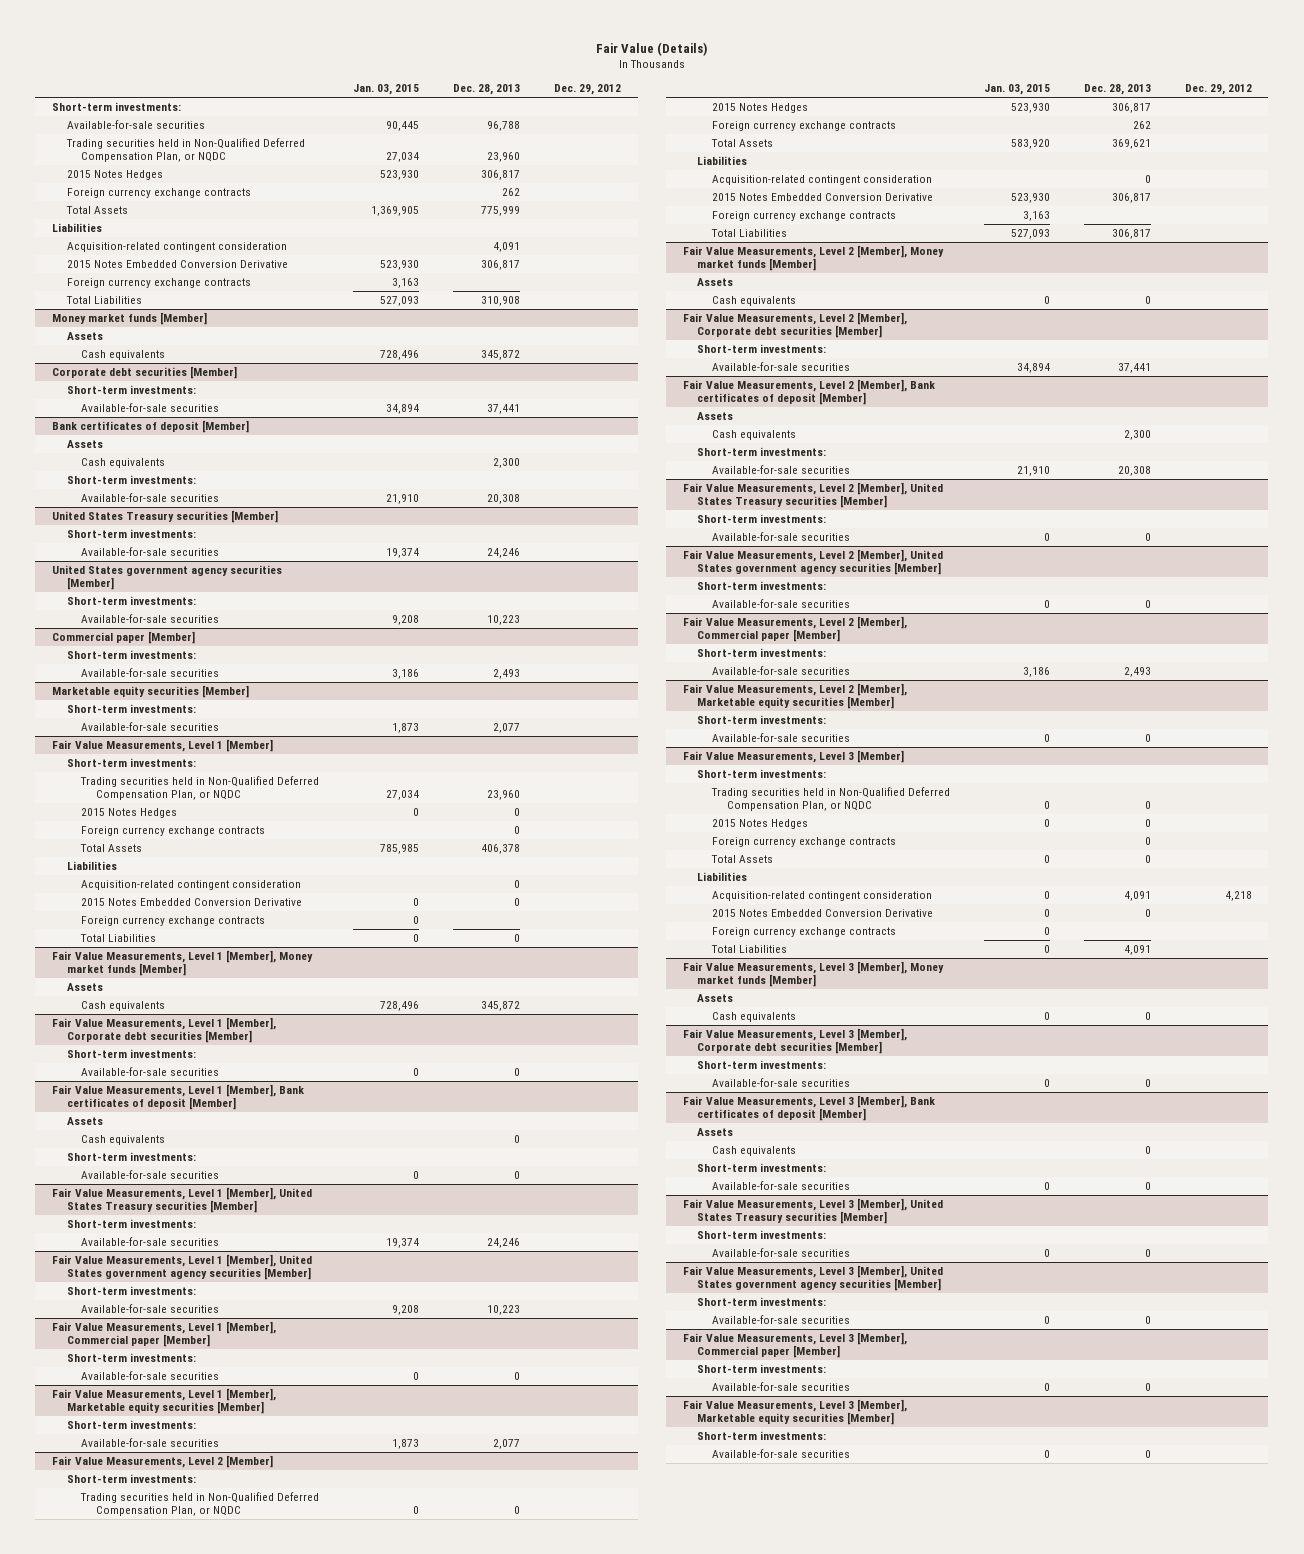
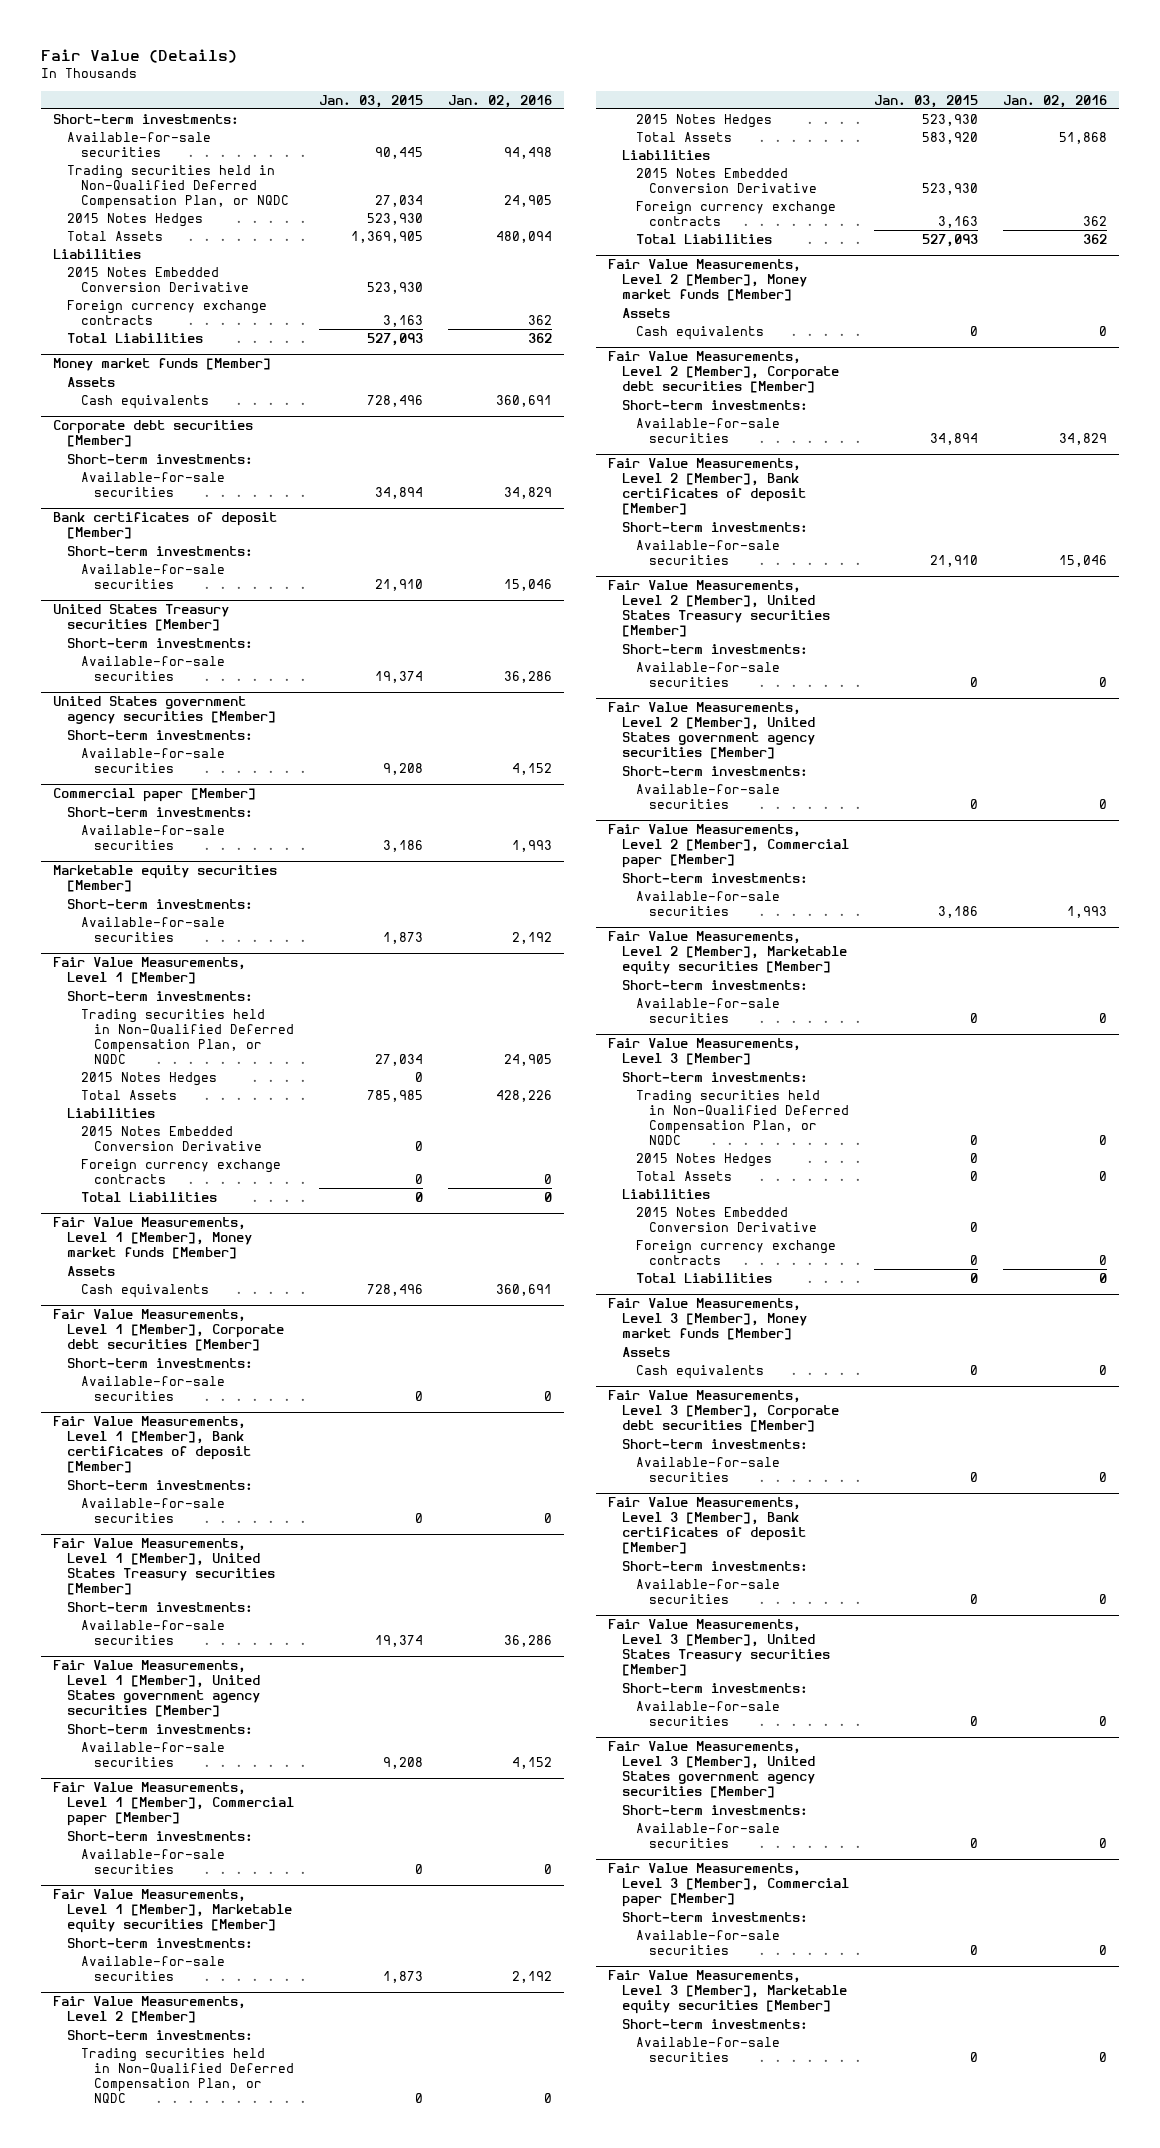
- | Jan. 03, 2015 | Dec. 28, 2013 | Dec. 29, 2012
+ | Jan. 03, 2015 | Jan. 02, 2016
- Foreign currency exchange contracts | | 262 |
- Acquisition-related contingent consideration | | 4,091 |
@ Bank certificates of deposit [Member]
- Assets
- Cash equivalents | | 2,300 |
@ Fair Value Measurements, Level 1 [Member]
- Foreign currency exchange contracts | | 0 |
- Acquisition-related contingent consideration | | 0 |
@ Fair Value Measurements, Level 1 [Member], Bank certificates of deposit [Member]
- Assets
- Cash equivalents | | 0 |
@ Fair Value Measurements, Level 2 [Member]
- Foreign currency exchange contracts | | 262 |
- Acquisition-related contingent consideration | | 0 |
@ Fair Value Measurements, Level 2 [Member], Bank certificates of deposit [Member]
- Assets
- Cash equivalents | | 2,300 |
@ Fair Value Measurements, Level 3 [Member]
- Foreign currency exchange contracts | | 0 |
- Acquisition-related contingent consideration | 0 | 4,091 | 4,218
@ Fair Value Measurements, Level 3 [Member], Bank certificates of deposit [Member]
- Assets
- Cash equivalents | | 0 |

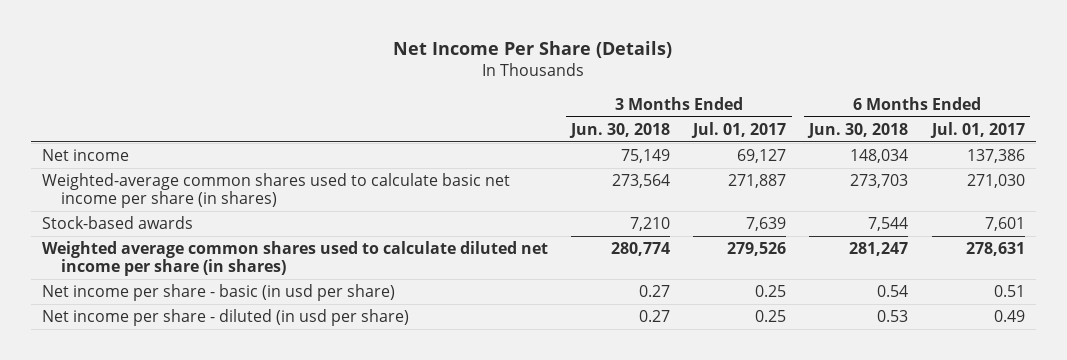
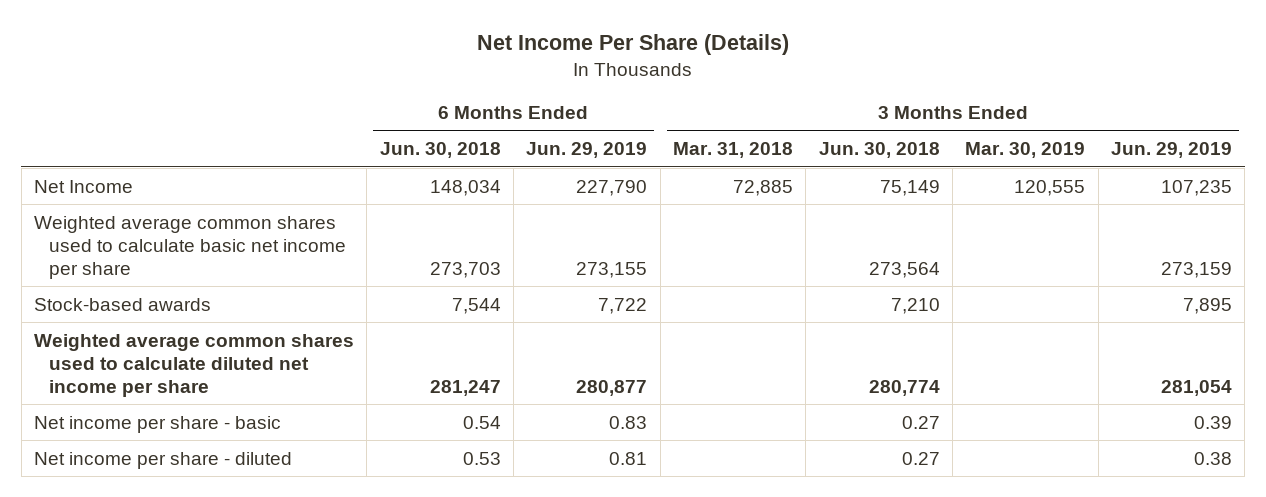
- | 3 Months Ended Jun. 30, 2018 | 3 Months Ended Jul. 01, 2017 | 6 Months Ended Jun. 30, 2018 | 6 Months Ended Jul. 01, 2017
+ | 6 Months Ended Jun. 30, 2018 | 6 Months Ended Jun. 29, 2019 | 3 Months Ended Mar. 31, 2018 | 3 Months Ended Jun. 30, 2018 | 3 Months Ended Mar. 30, 2019 | 3 Months Ended Jun. 29, 2019
- Net income | 75,149 | 69,127 | 148,034 | 137,386
- Weighted-average common shares used to calculate basic net income per share (in shares) | 273,564 | 271,887 | 273,703 | 271,030
+ Net Income | 148,034 | 227,790 | 72,885 | 75,149 | 120,555 | 107,235
+ Weighted average common shares used to calculate basic net income per share | 273,703 | 273,155 | | 273,564 | | 273,159
- Weighted average common shares used to calculate diluted net income per share (in shares) | 280,774 | 279,526 | 281,247 | 278,631
- Net income per share - basic (in usd per share) | 0.27 | 0.25 | 0.54 | 0.51
- Net income per share - diluted (in usd per share) | 0.27 | 0.25 | 0.53 | 0.49
+ Weighted average common shares used to calculate diluted net income per share | 281,247 | 280,877 | | 280,774 | | 281,054
+ Net income per share - basic | 0.54 | 0.83 | | 0.27 | | 0.39
+ Net income per share - diluted | 0.53 | 0.81 | | 0.27 | | 0.38

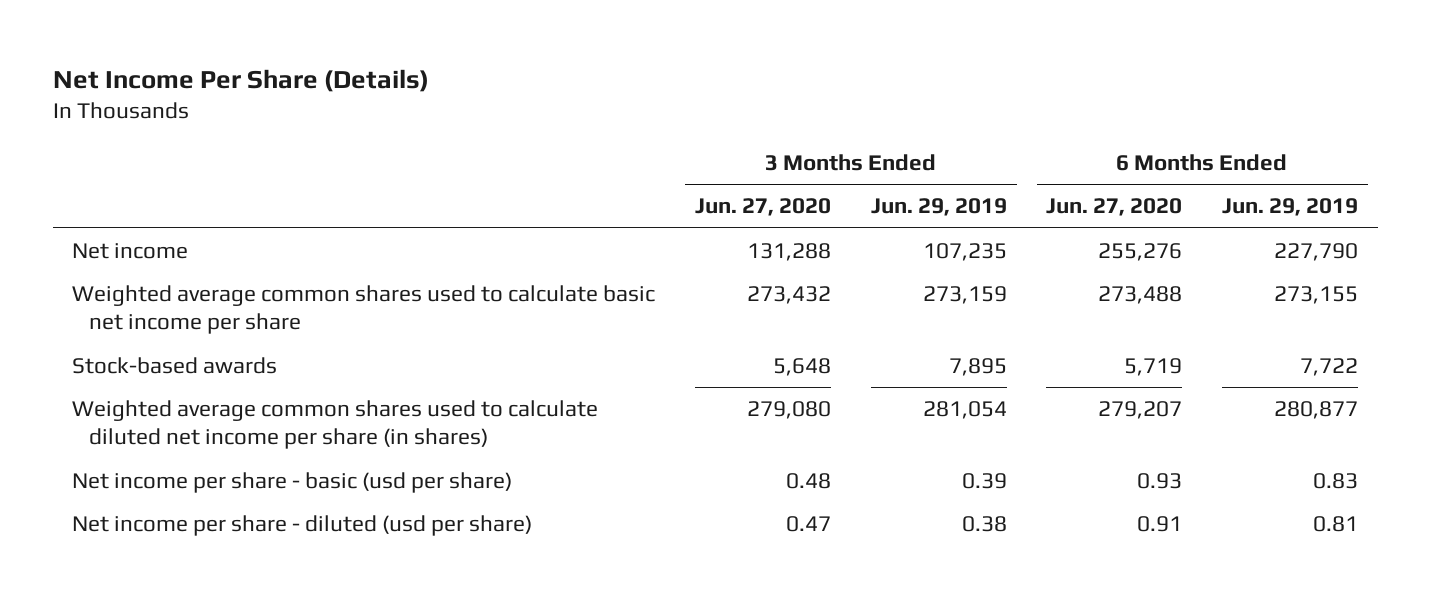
- | 6 Months Ended Jun. 30, 2018 | 6 Months Ended Jun. 29, 2019 | 3 Months Ended Mar. 31, 2018 | 3 Months Ended Jun. 30, 2018 | 3 Months Ended Mar. 30, 2019 | 3 Months Ended Jun. 29, 2019
+ | 3 Months Ended Jun. 27, 2020 | 3 Months Ended Jun. 29, 2019 | 6 Months Ended Jun. 27, 2020 | 6 Months Ended Jun. 29, 2019
- Net Income | 148,034 | 227,790 | 72,885 | 75,149 | 120,555 | 107,235
+ Net income | 131,288 | 107,235 | 255,276 | 227,790
- Weighted average common shares used to calculate diluted net income per share | 281,247 | 280,877 | | 280,774 | | 281,054
- Net income per share - basic | 0.54 | 0.83 | | 0.27 | | 0.39
- Net income per share - diluted | 0.53 | 0.81 | | 0.27 | | 0.38
+ Weighted average common shares used to calculate diluted net income per share (in shares) | 279,080 | 281,054 | 279,207 | 280,877
+ Net income per share - basic (usd per share) | 0.48 | 0.39 | 0.93 | 0.83
+ Net income per share - diluted (usd per share) | 0.47 | 0.38 | 0.91 | 0.81

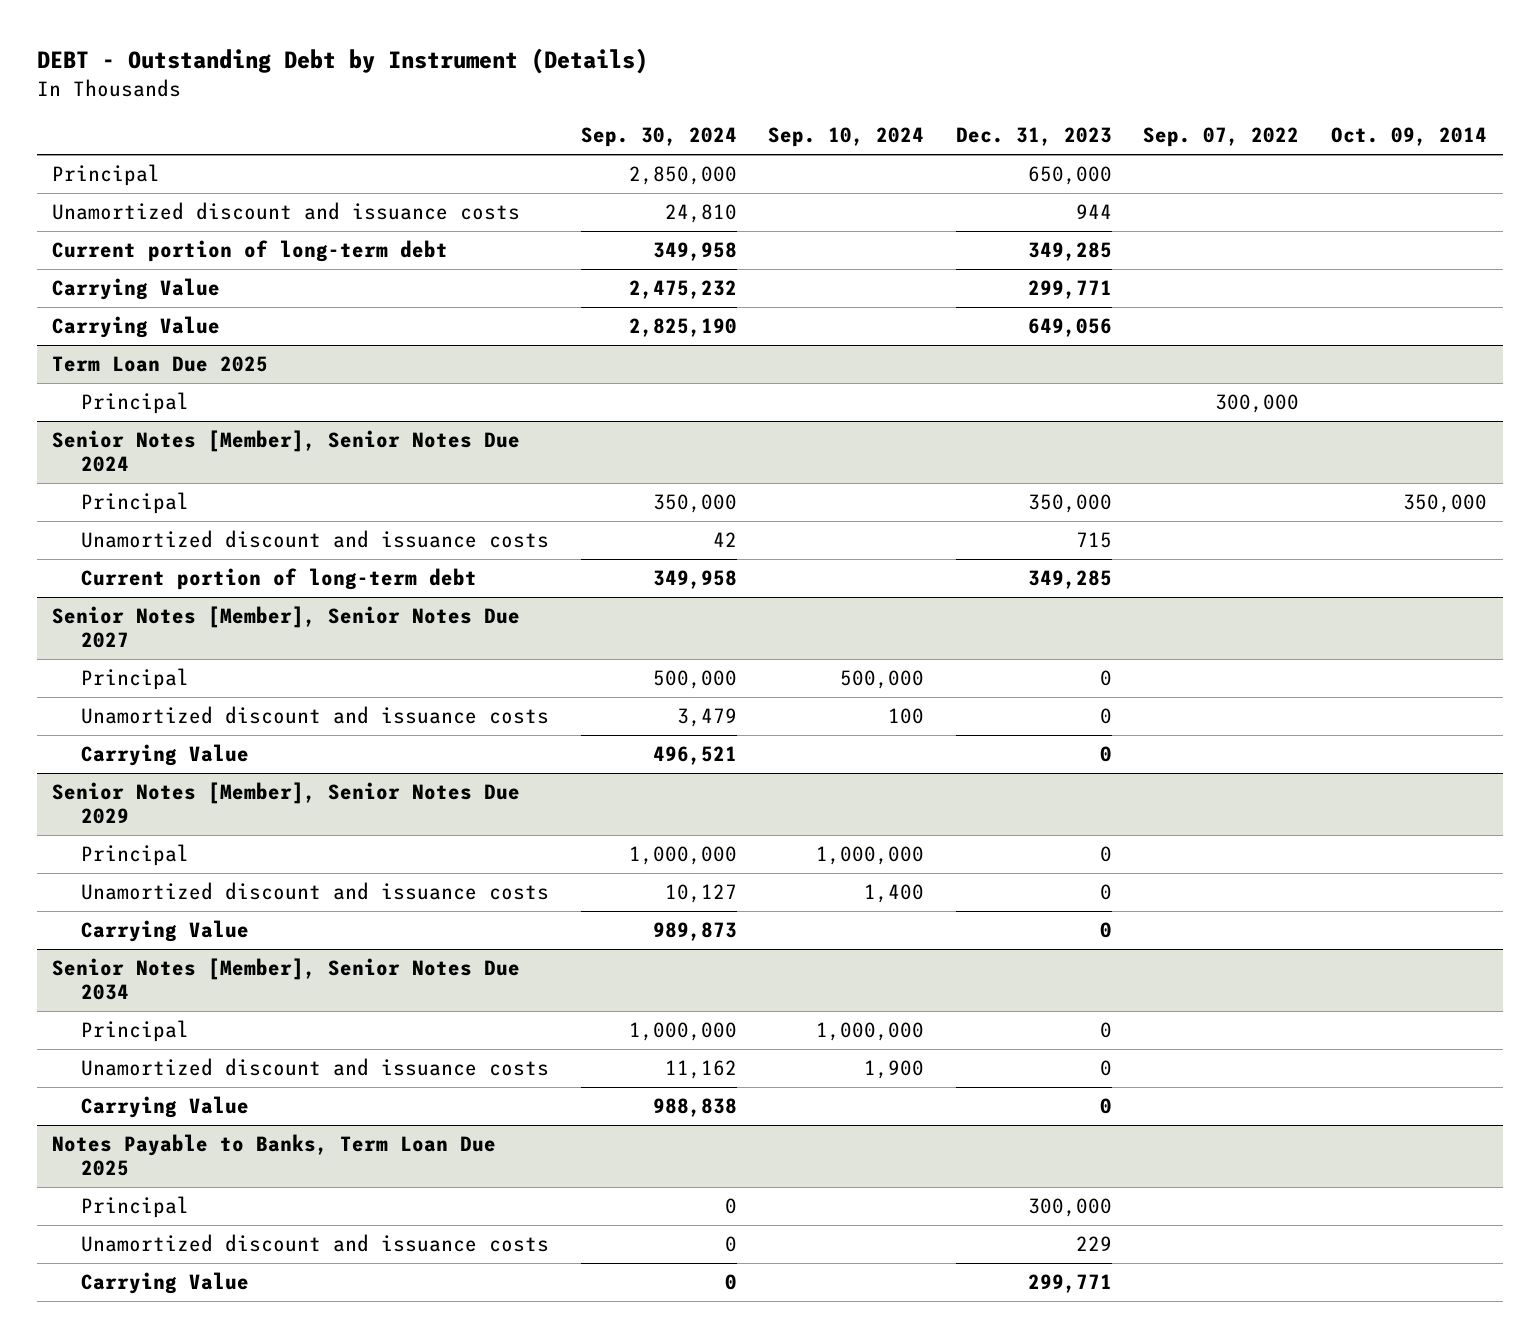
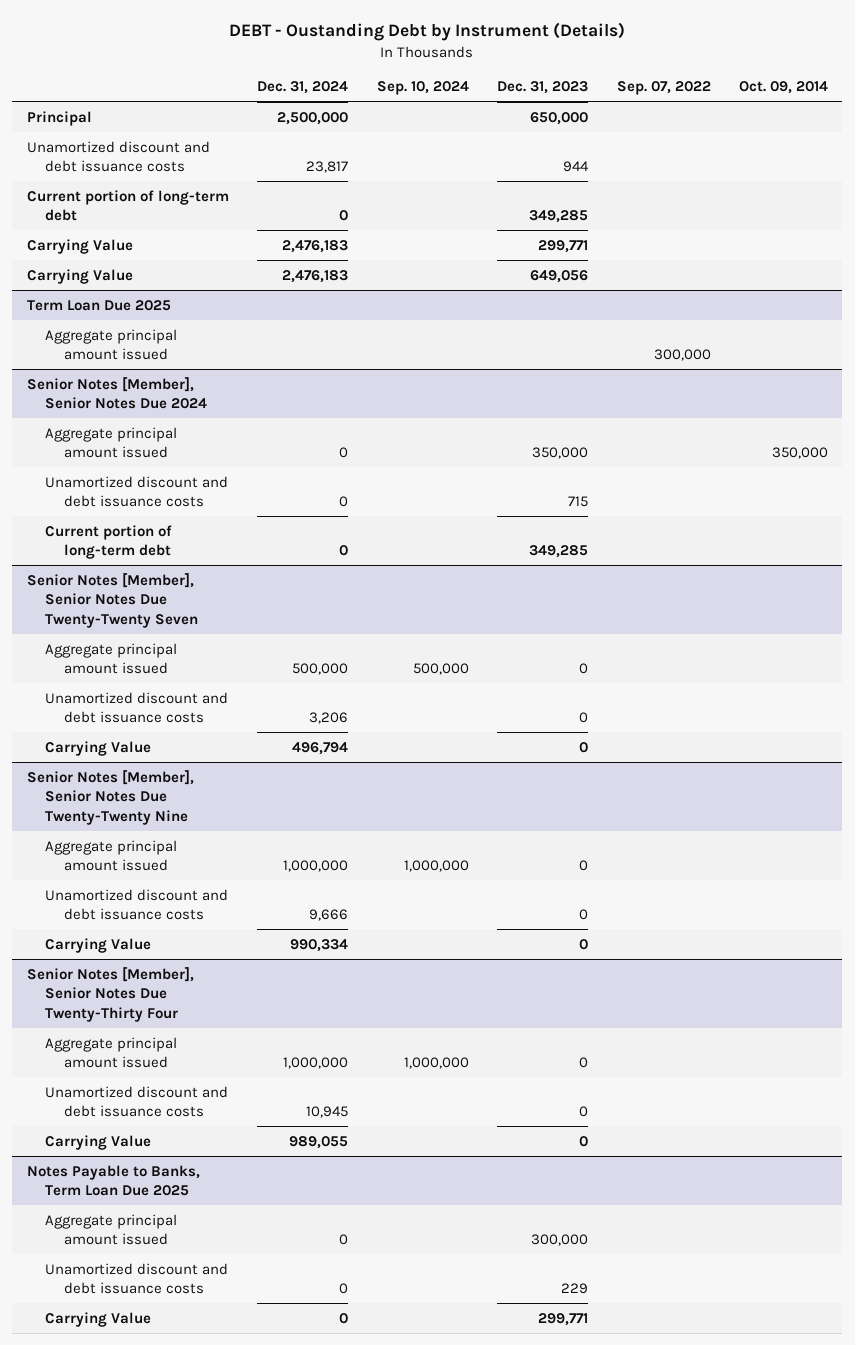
- DEBT - Outstanding Debt by Instrument (Details)
+ DEBT - Oustanding Debt by Instrument (Details)
- | Sep. 30, 2024 | Sep. 10, 2024 | Dec. 31, 2023 | Sep. 07, 2022 | Oct. 09, 2014
+ | Dec. 31, 2024 | Sep. 10, 2024 | Dec. 31, 2023 | Sep. 07, 2022 | Oct. 09, 2014
- Unamortized discount and issuance costs | 24,810 | | 944 | |
+ Unamortized discount and debt issuance costs | 23,817 | | 944 | |
@ Term Loan Due 2025
- Principal | | | | 300,000 |
+ Aggregate principal amount issued | | | | 300,000 |
@ Senior Notes [Member], Senior Notes Due 2024
- Principal | 350,000 | | 350,000 | | 350,000
- Unamortized discount and issuance costs | 42 | | 715 | |
+ Aggregate principal amount issued | 0 | | 350,000 | | 350,000
+ Unamortized discount and debt issuance costs | 0 | | 715 | |
- Senior Notes [Member], Senior Notes Due 2027
- Principal | 500,000 | 500,000 | 0 | |
- Unamortized discount and issuance costs | 3,479 | 100 | 0 | |
+ Senior Notes [Member], Senior Notes Due Twenty-Twenty Seven
+ Aggregate principal amount issued | 500,000 | 500,000 | 0 | |
+ Unamortized discount and debt issuance costs | 3,206 | | 0 | |
- Senior Notes [Member], Senior Notes Due 2029
- Principal | 1,000,000 | 1,000,000 | 0 | |
- Unamortized discount and issuance costs | 10,127 | 1,400 | 0 | |
+ Senior Notes [Member], Senior Notes Due Twenty-Twenty Nine
+ Aggregate principal amount issued | 1,000,000 | 1,000,000 | 0 | |
+ Unamortized discount and debt issuance costs | 9,666 | | 0 | |
- Senior Notes [Member], Senior Notes Due 2034
- Principal | 1,000,000 | 1,000,000 | 0 | |
- Unamortized discount and issuance costs | 11,162 | 1,900 | 0 | |
+ Senior Notes [Member], Senior Notes Due Twenty-Thirty Four
+ Aggregate principal amount issued | 1,000,000 | 1,000,000 | 0 | |
+ Unamortized discount and debt issuance costs | 10,945 | | 0 | |
@ Notes Payable to Banks, Term Loan Due 2025
- Principal | 0 | | 300,000 | |
- Unamortized discount and issuance costs | 0 | | 229 | |
+ Aggregate principal amount issued | 0 | | 300,000 | |
+ Unamortized discount and debt issuance costs | 0 | | 229 | |

